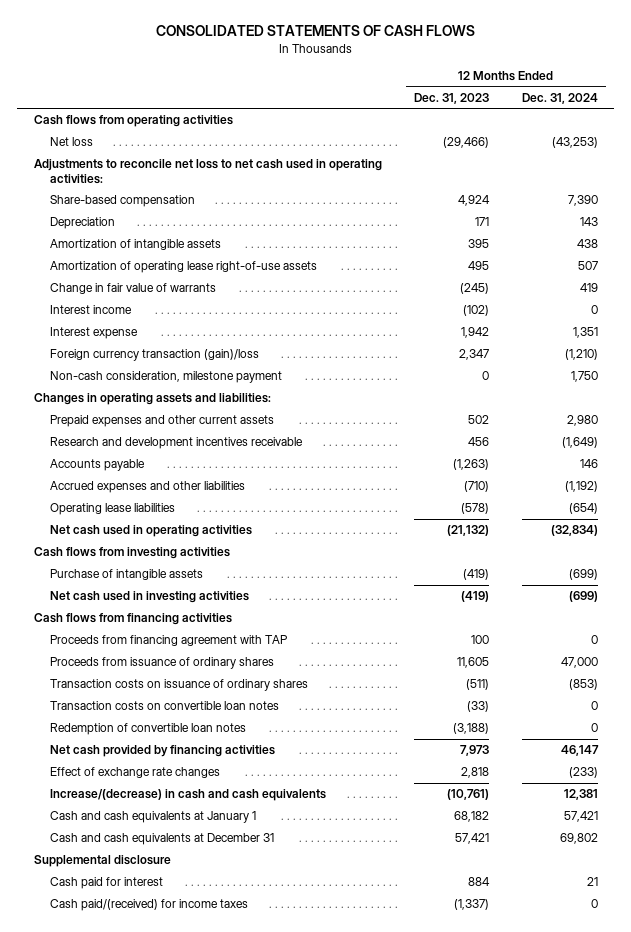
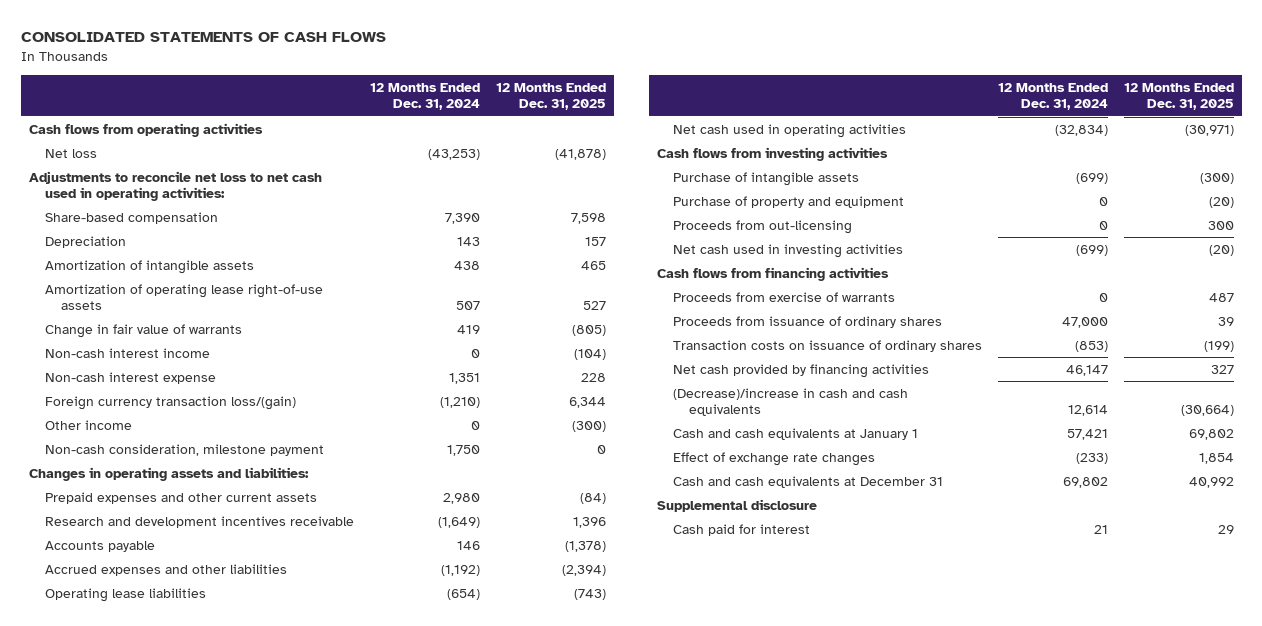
- | 12 Months Ended Dec. 31, 2023 | 12 Months Ended Dec. 31, 2024
+ | 12 Months Ended Dec. 31, 2024 | 12 Months Ended Dec. 31, 2025
- Interest income | (102) | 0
- Interest expense | 1,942 | 1,351
- Foreign currency transaction (gain)/loss | 2,347 | (1,210)
+ Non-cash interest income | 0 | (104)
+ Non-cash interest expense | 1,351 | 228
+ Foreign currency transaction loss/(gain) | (1,210) | 6,344
+ Other income | 0 | (300)
+ Purchase of property and equipment | 0 | (20)
+ Proceeds from out-licensing | 0 | 300
- Proceeds from financing agreement with TAP | 100 | 0
+ Proceeds from exercise of warrants | 0 | 487
- Transaction costs on convertible loan notes | (33) | 0
- Redemption of convertible loan notes | (3,188) | 0
- Increase/(decrease) in cash and cash equivalents | (10,761) | 12,381
+ (Decrease)/increase in cash and cash equivalents | 12,614 | (30,664)
moved down: Effect of exchange rate changes | (233) | 1,854
- Cash paid/(received) for income taxes | (1,337) | 0

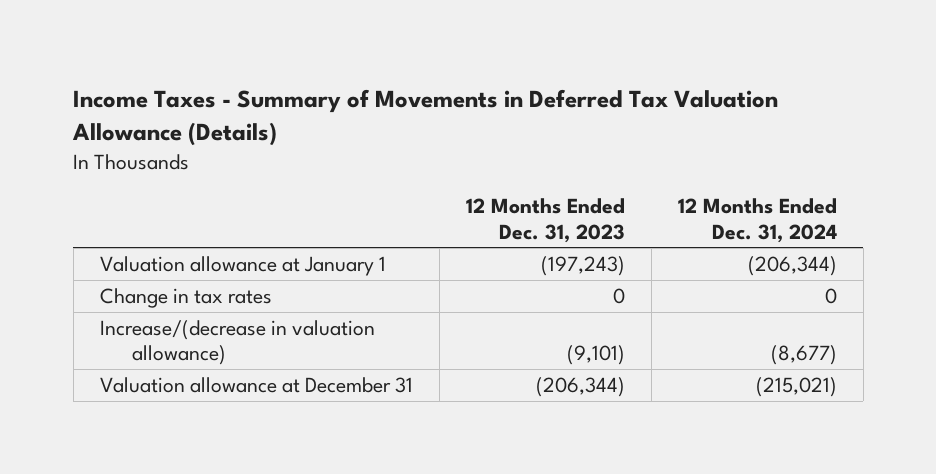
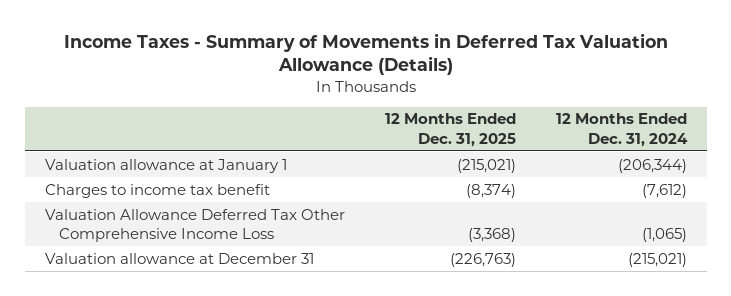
- | 12 Months Ended Dec. 31, 2023 | 12 Months Ended Dec. 31, 2024
+ | 12 Months Ended Dec. 31, 2025 | 12 Months Ended Dec. 31, 2024
- Change in tax rates | 0 | 0
- Increase/(decrease in valuation allowance) | (9,101) | (8,677)
+ Charges to income tax benefit | (8,374) | (7,612)
+ Valuation Allowance Deferred Tax Other Comprehensive Income Loss | (3,368) | (1,065)

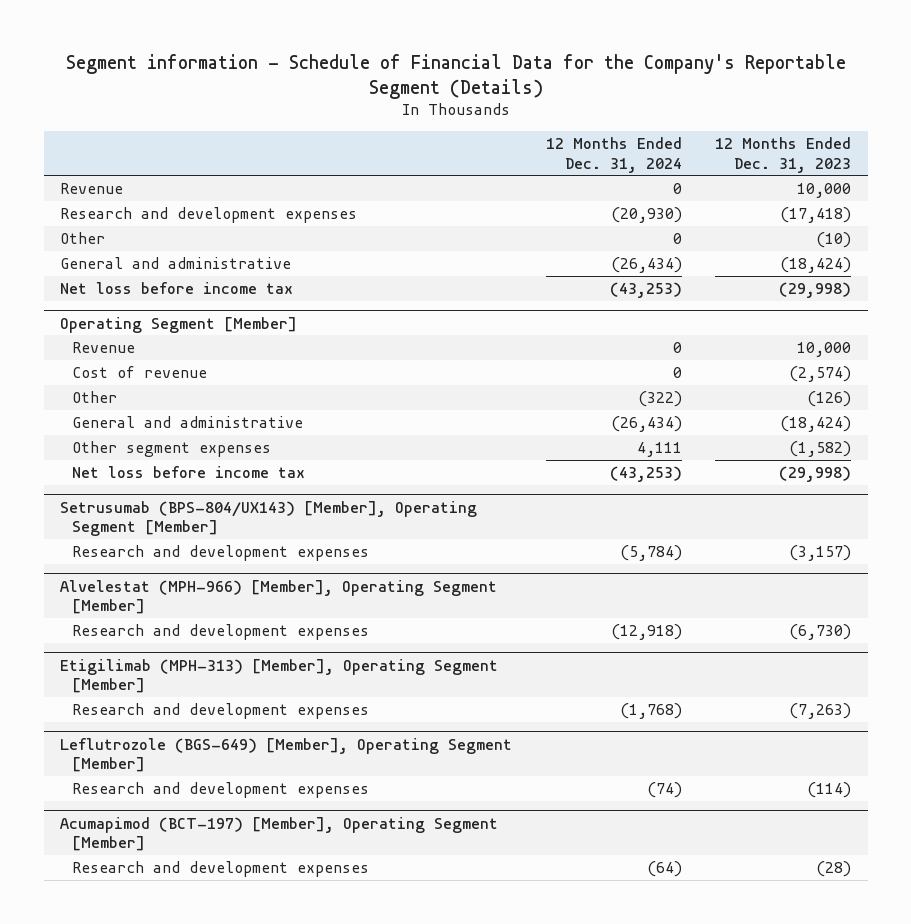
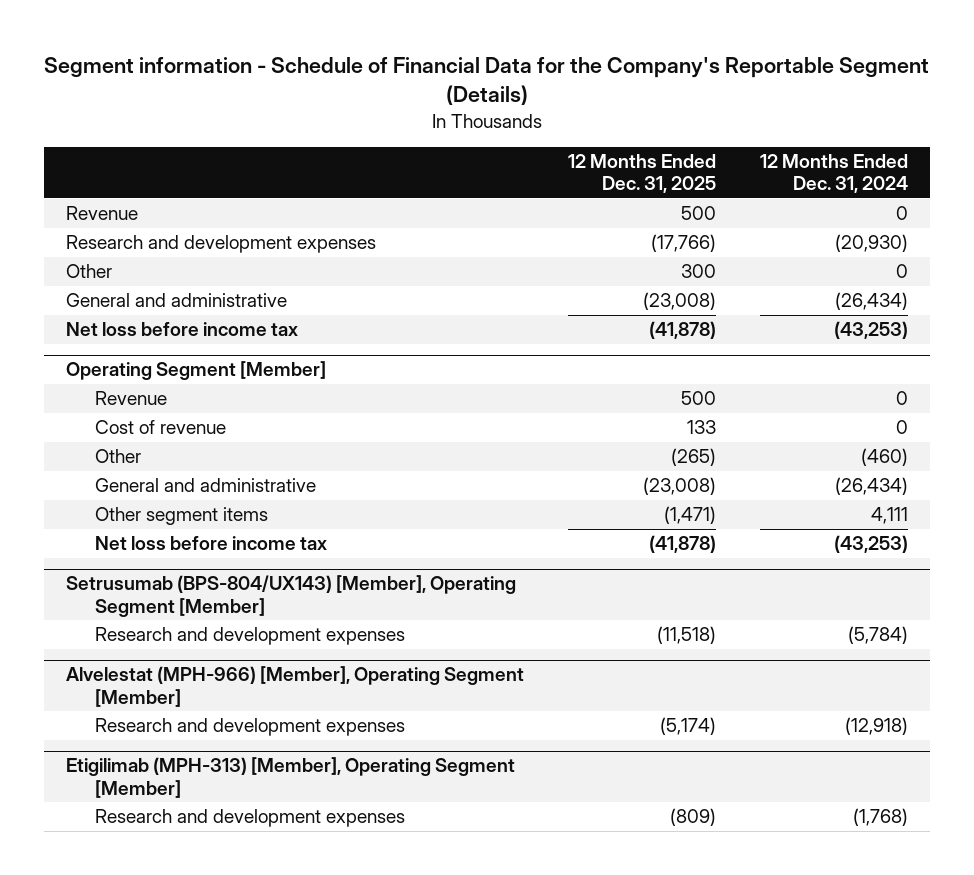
- | 12 Months Ended Dec. 31, 2024 | 12 Months Ended Dec. 31, 2023
+ | 12 Months Ended Dec. 31, 2025 | 12 Months Ended Dec. 31, 2024
@ Operating Segment [Member]
- Other | (322) | (126)
+ Other | (265) | (460)
- Other segment expenses | 4,111 | (1,582)
+ Other segment items | (1,471) | 4,111
- Leflutrozole (BGS-649) [Member], Operating Segment [Member]
- Research and development expenses | (74) | (114)
- Acumapimod (BCT-197) [Member], Operating Segment [Member]
- Research and development expenses | (64) | (28)

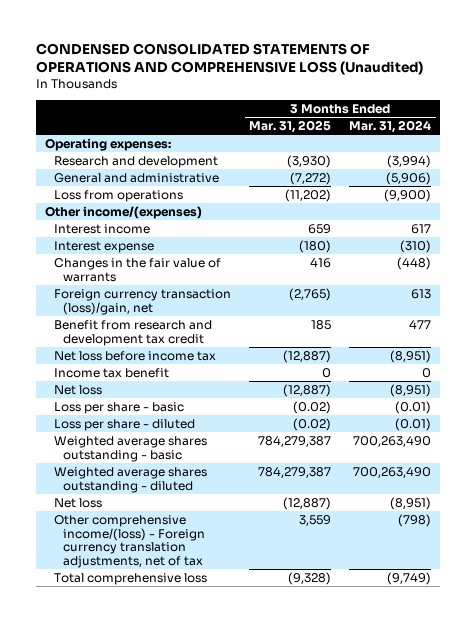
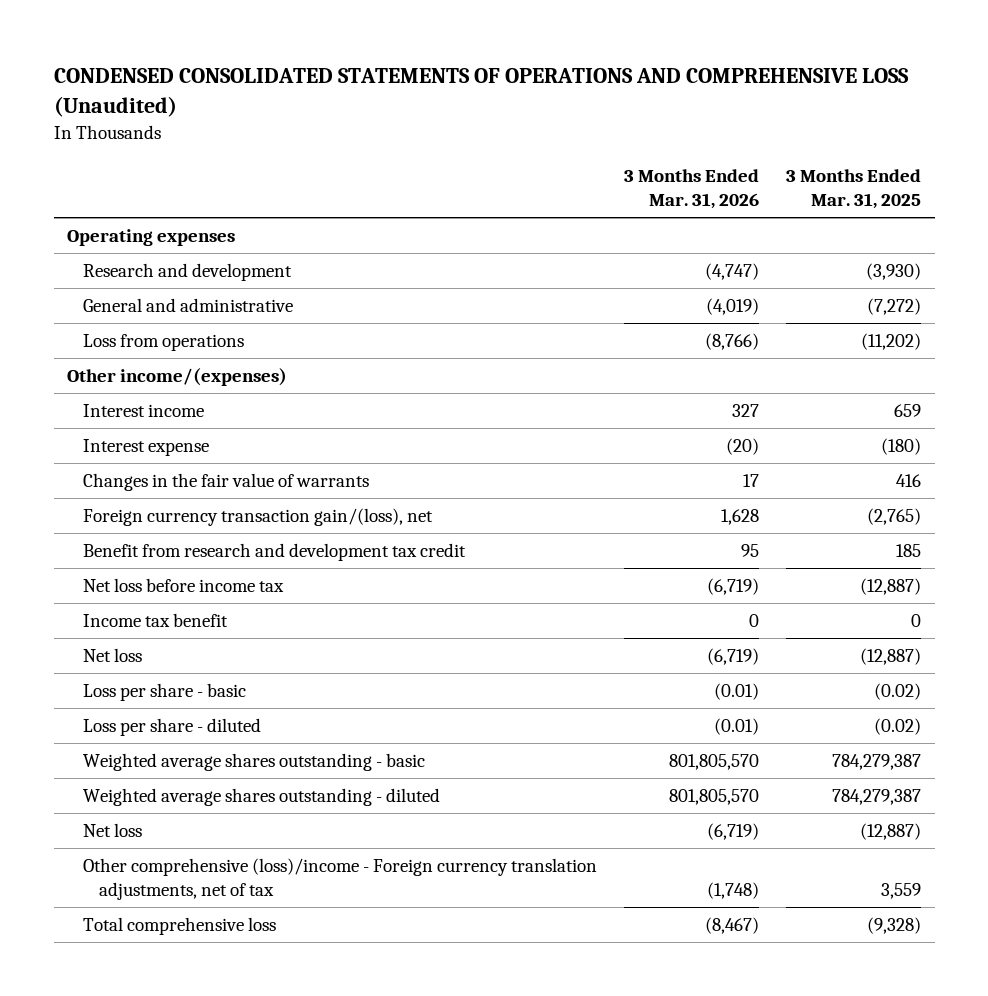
- | 3 Months Ended Mar. 31, 2025 | 3 Months Ended Mar. 31, 2024
+ | 3 Months Ended Mar. 31, 2026 | 3 Months Ended Mar. 31, 2025
- Operating expenses:
+ Operating expenses
- Foreign currency transaction (loss)/gain, net | (2,765) | 613
+ Foreign currency transaction gain/(loss), net | 1,628 | (2,765)
- Other comprehensive income/(loss) - Foreign currency translation adjustments, net of tax | 3,559 | (798)
+ Other comprehensive (loss)/income - Foreign currency translation adjustments, net of tax | (1,748) | 3,559

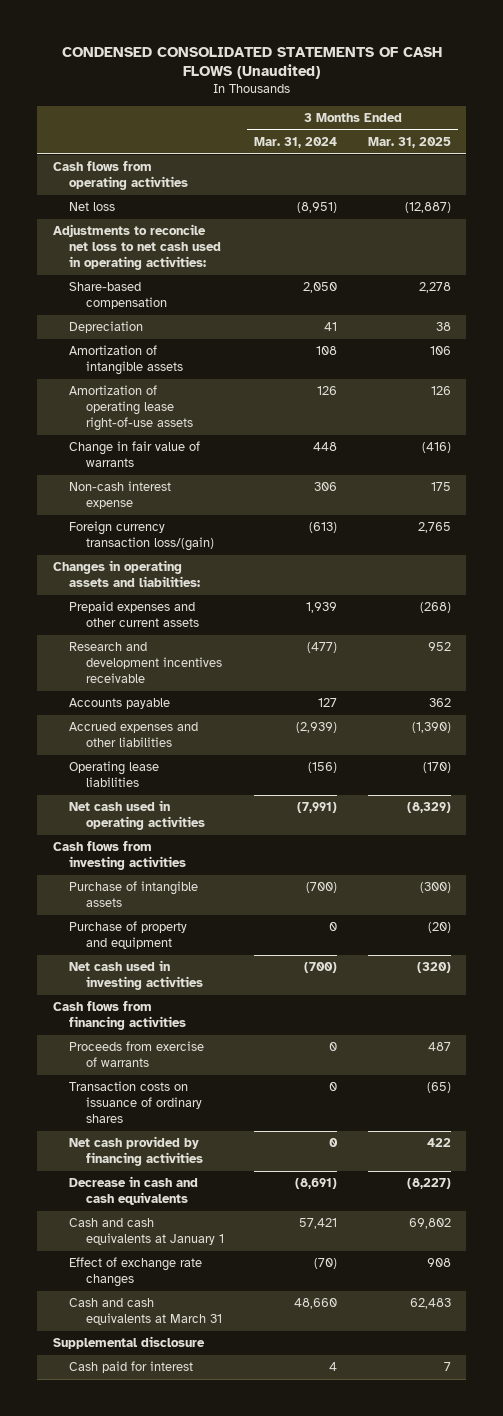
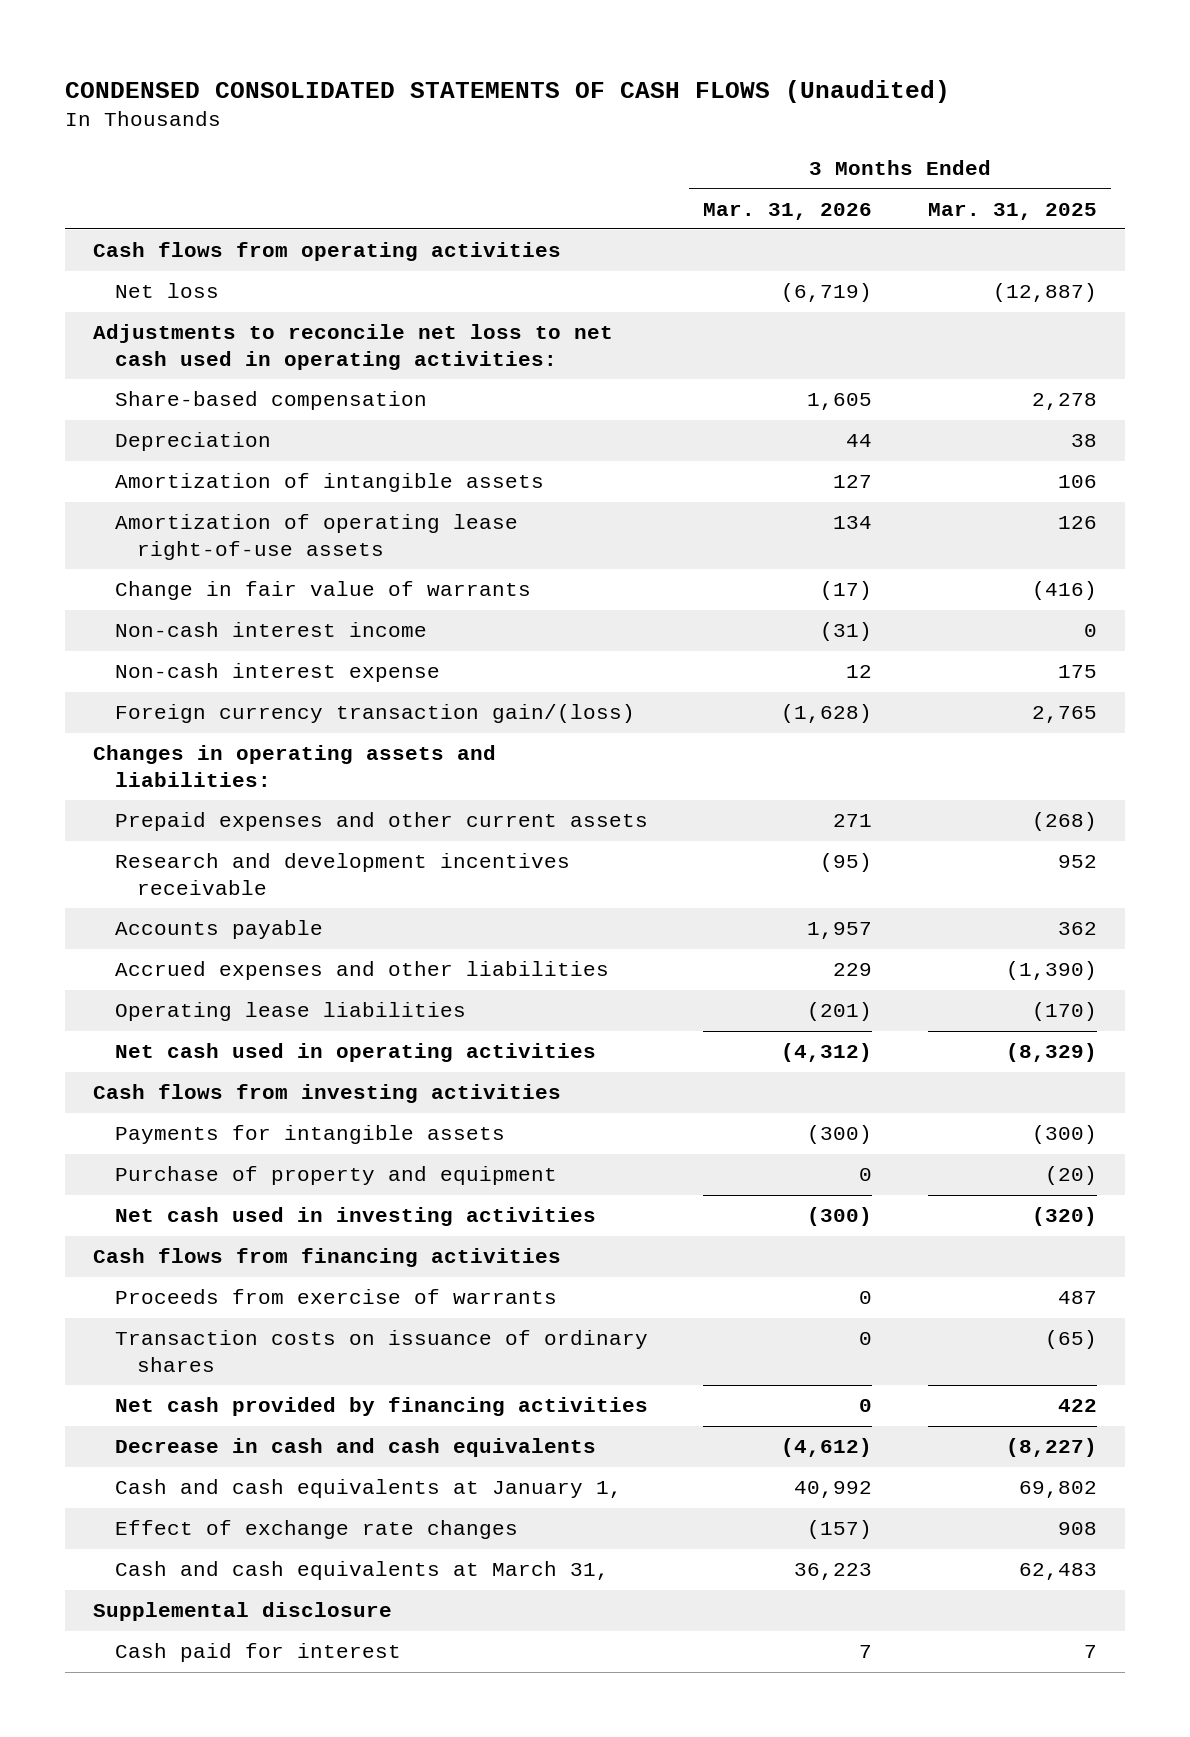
- | 3 Months Ended Mar. 31, 2024 | 3 Months Ended Mar. 31, 2025
+ | 3 Months Ended Mar. 31, 2026 | 3 Months Ended Mar. 31, 2025
+ Non-cash interest income | (31) | 0
- Foreign currency transaction loss/(gain) | (613) | 2,765
+ Foreign currency transaction gain/(loss) | (1,628) | 2,765
- Purchase of intangible assets | (700) | (300)
+ Payments for intangible assets | (300) | (300)
- Cash and cash equivalents at January 1 | 57,421 | 69,802
+ Cash and cash equivalents at January 1, | 40,992 | 69,802
- Cash and cash equivalents at March 31 | 48,660 | 62,483
+ Cash and cash equivalents at March 31, | 36,223 | 62,483

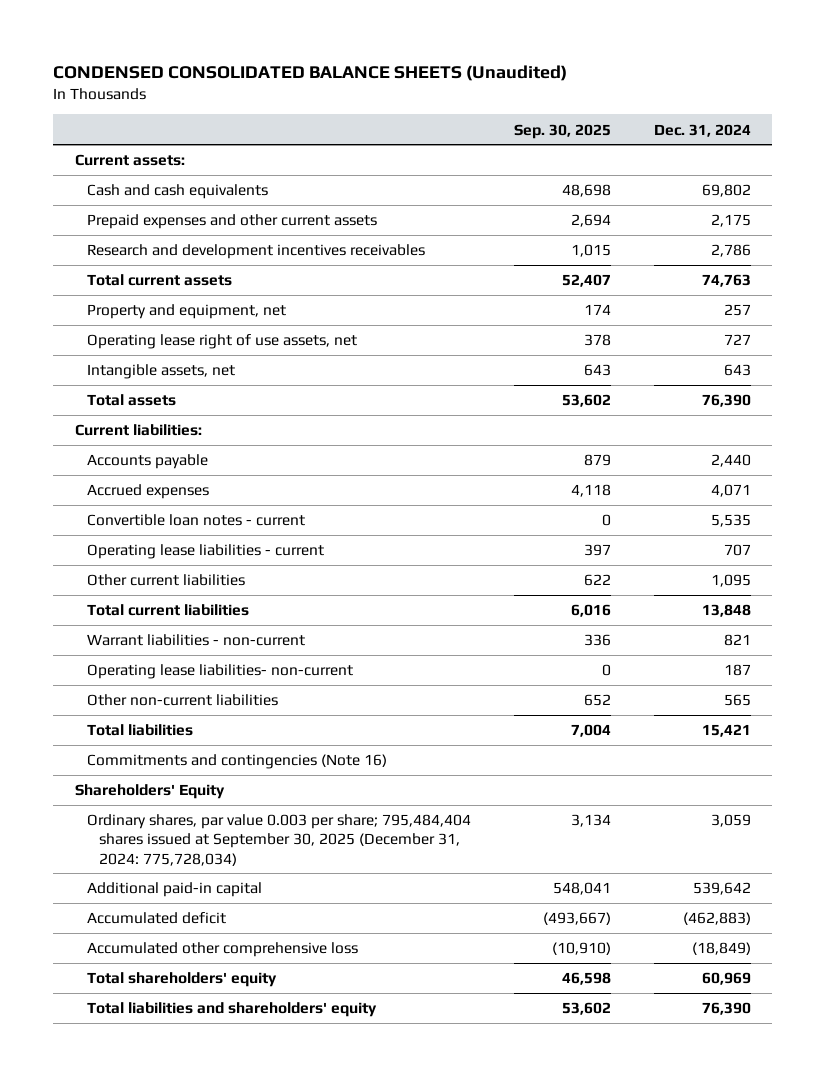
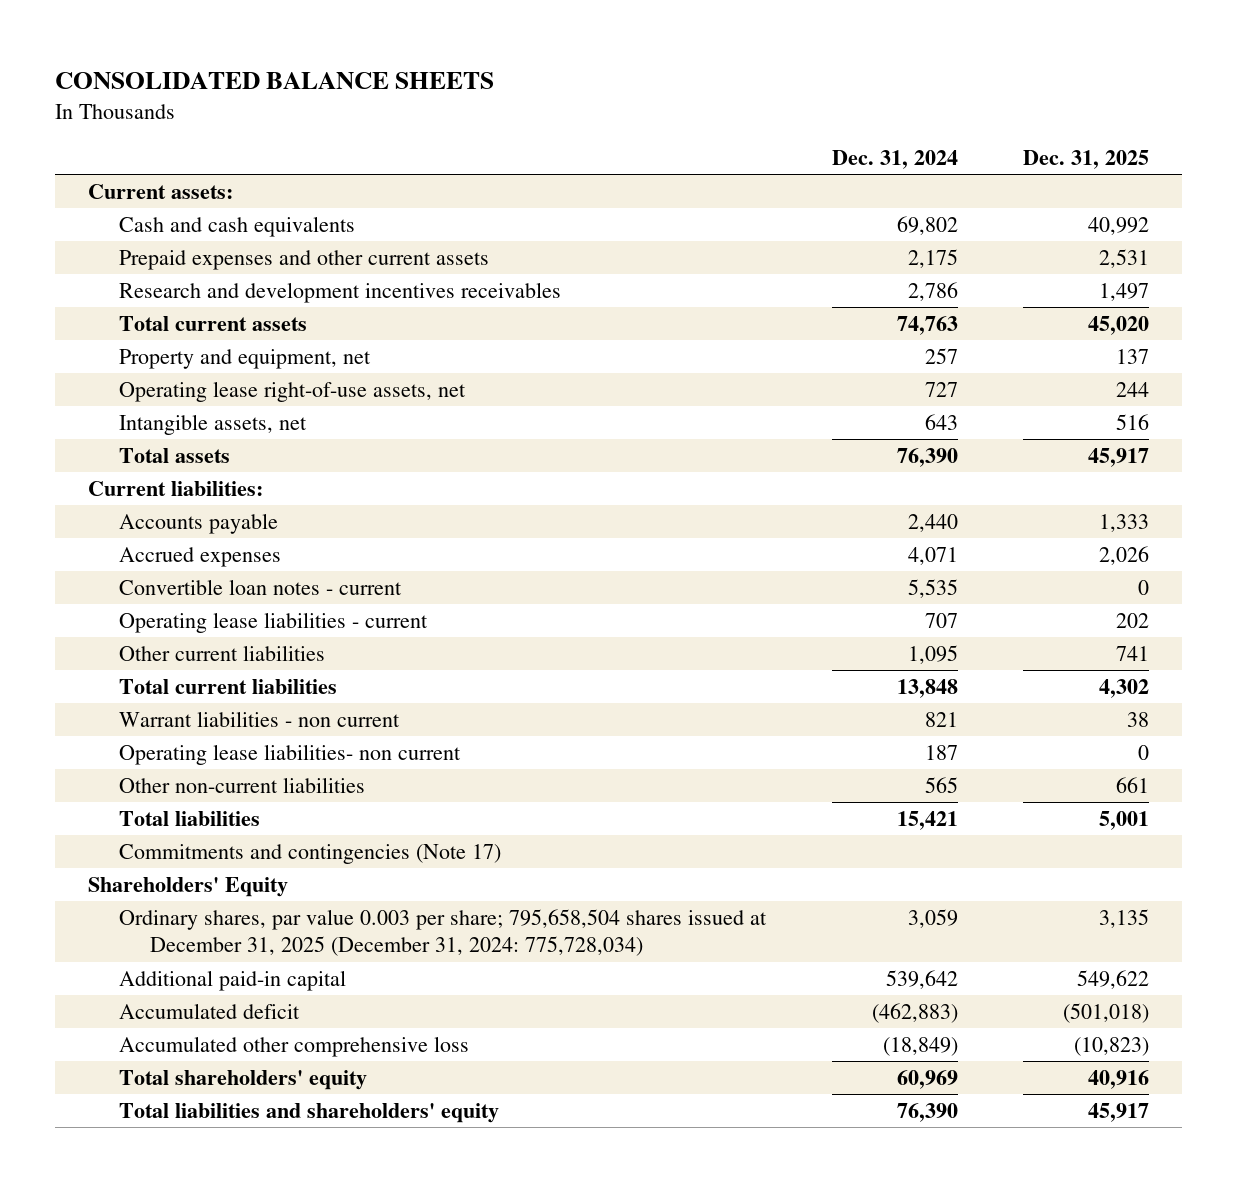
- CONDENSED CONSOLIDATED BALANCE SHEETS (Unaudited)
+ CONSOLIDATED BALANCE SHEETS
- | Sep. 30, 2025 | Dec. 31, 2024
+ | Dec. 31, 2024 | Dec. 31, 2025
- Operating lease right of use assets, net | 378 | 727
+ Operating lease right-of-use assets, net | 727 | 244
- Warrant liabilities - non-current | 336 | 821
- Operating lease liabilities- non-current | 0 | 187
+ Warrant liabilities - non current | 821 | 38
+ Operating lease liabilities- non current | 187 | 0
- Commitments and contingencies (Note 16)
+ Commitments and contingencies (Note 17)
- Ordinary shares, par value 0.003 per share; 795,484,404 shares issued at September 30, 2025 (December 31, 2024: 775,728,034) | 3,134 | 3,059
+ Ordinary shares, par value 0.003 per share; 795,658,504 shares issued at December 31, 2025 (December 31, 2024: 775,728,034) | 3,059 | 3,135

